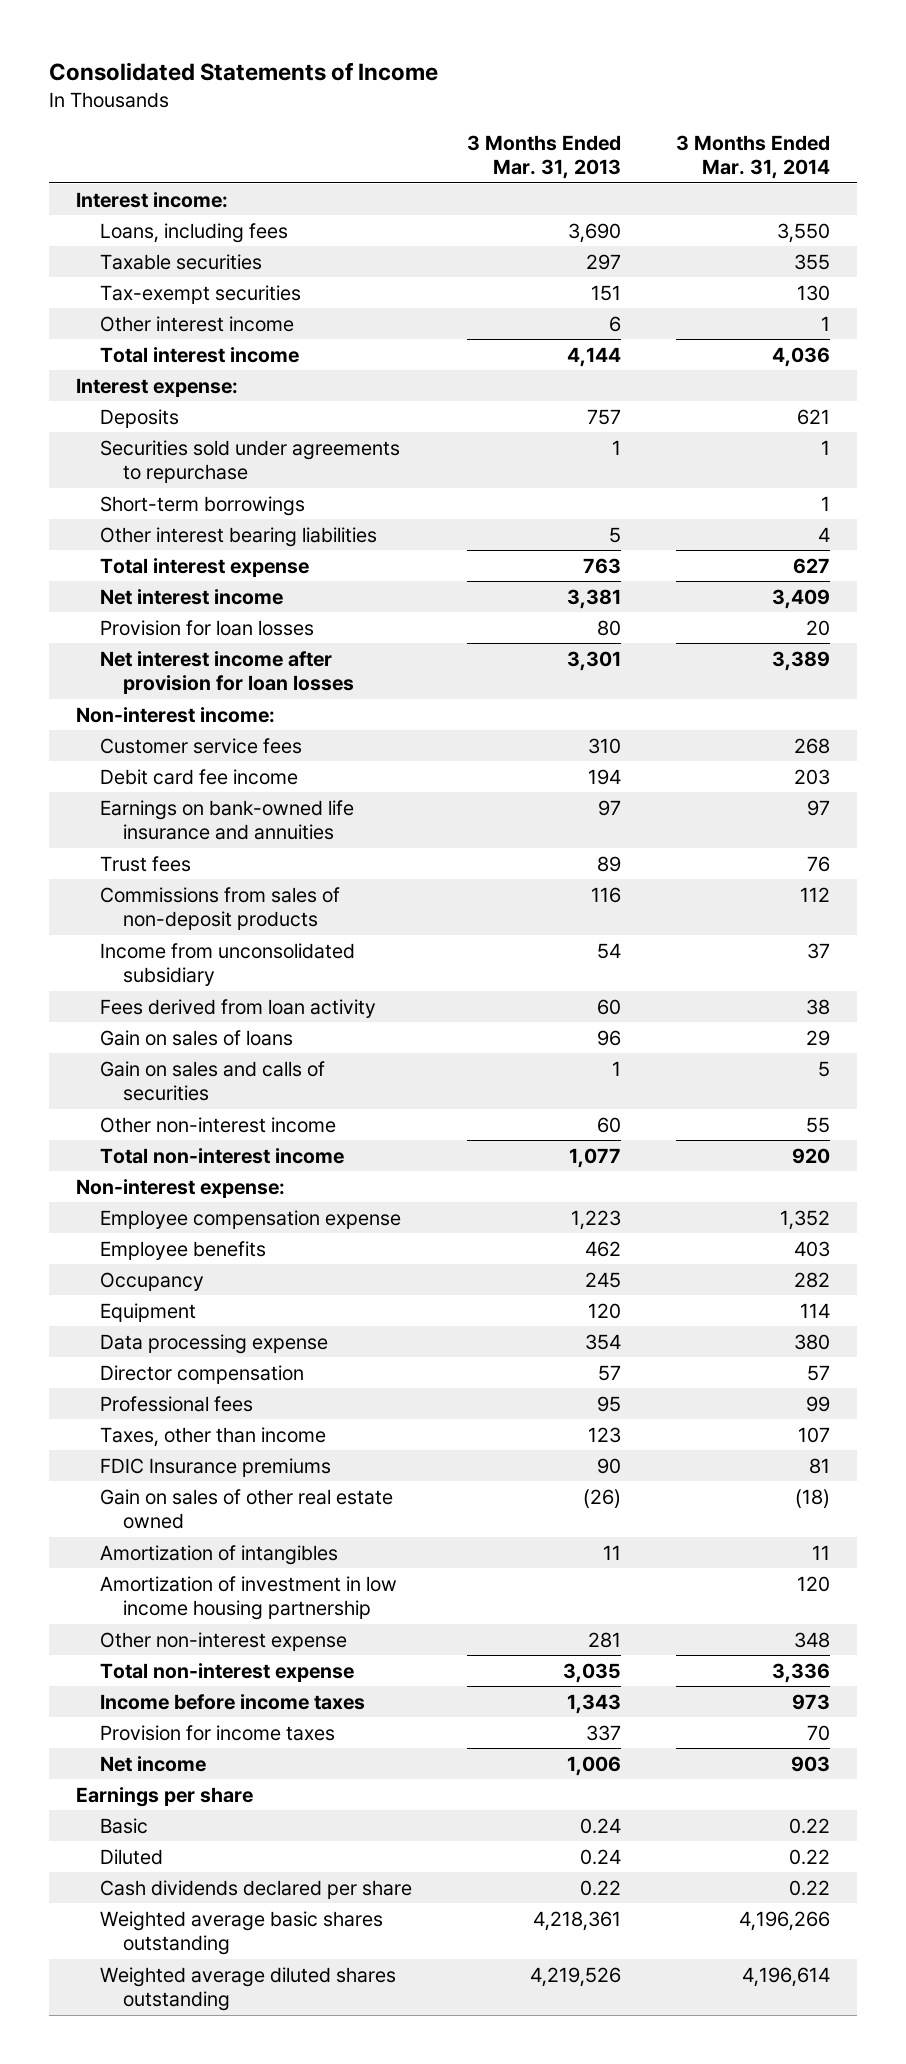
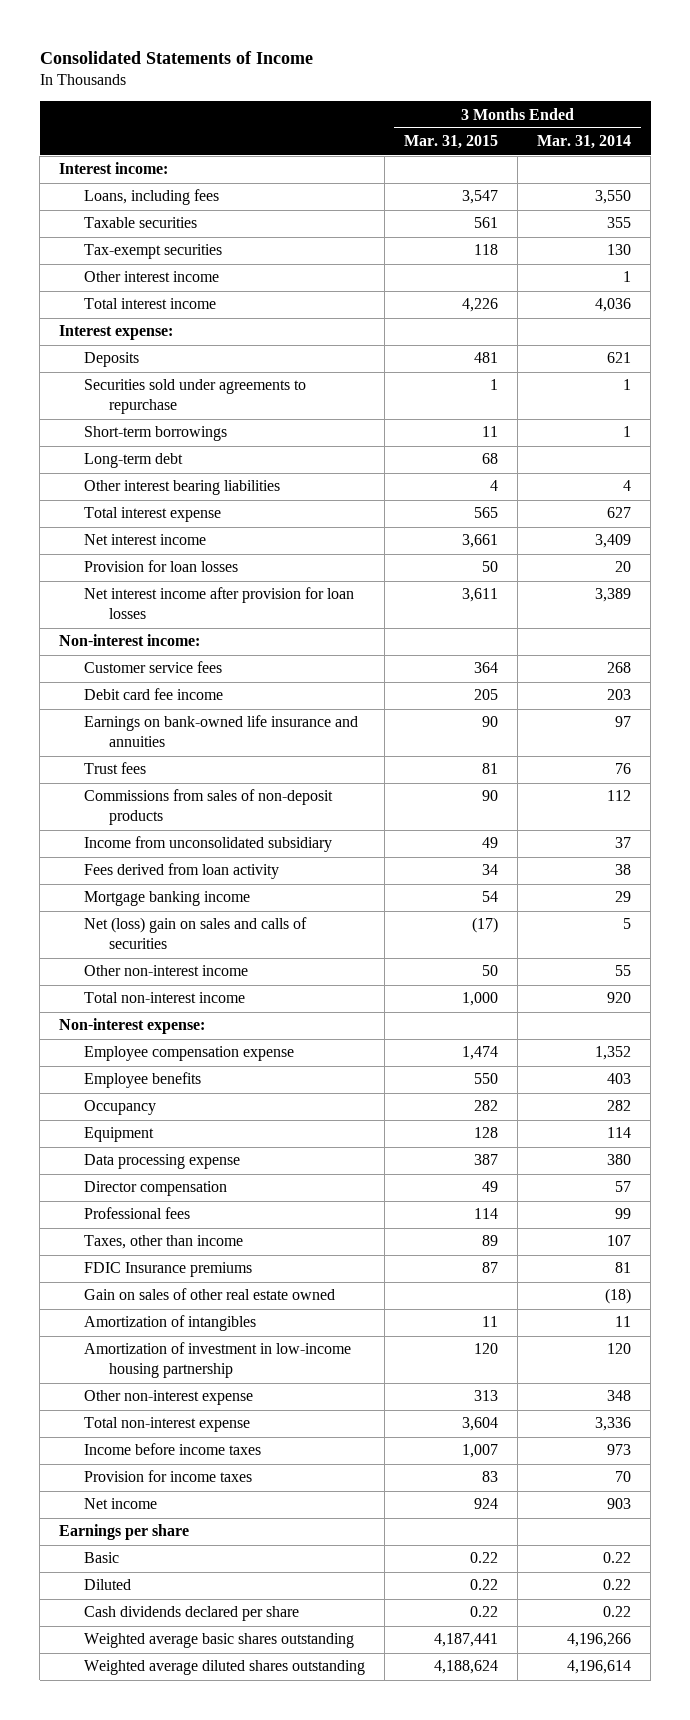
- | 3 Months Ended Mar. 31, 2013 | 3 Months Ended Mar. 31, 2014
+ | 3 Months Ended Mar. 31, 2015 | 3 Months Ended Mar. 31, 2014
+ Long-term debt | 68 |
- Gain on sales of loans | 96 | 29
- Gain on sales and calls of securities | 1 | 5
+ Mortgage banking income | 54 | 29
+ Net (loss) gain on sales and calls of securities | (17) | 5
- Amortization of investment in low income housing partnership | | 120
+ Amortization of investment in low-income housing partnership | 120 | 120

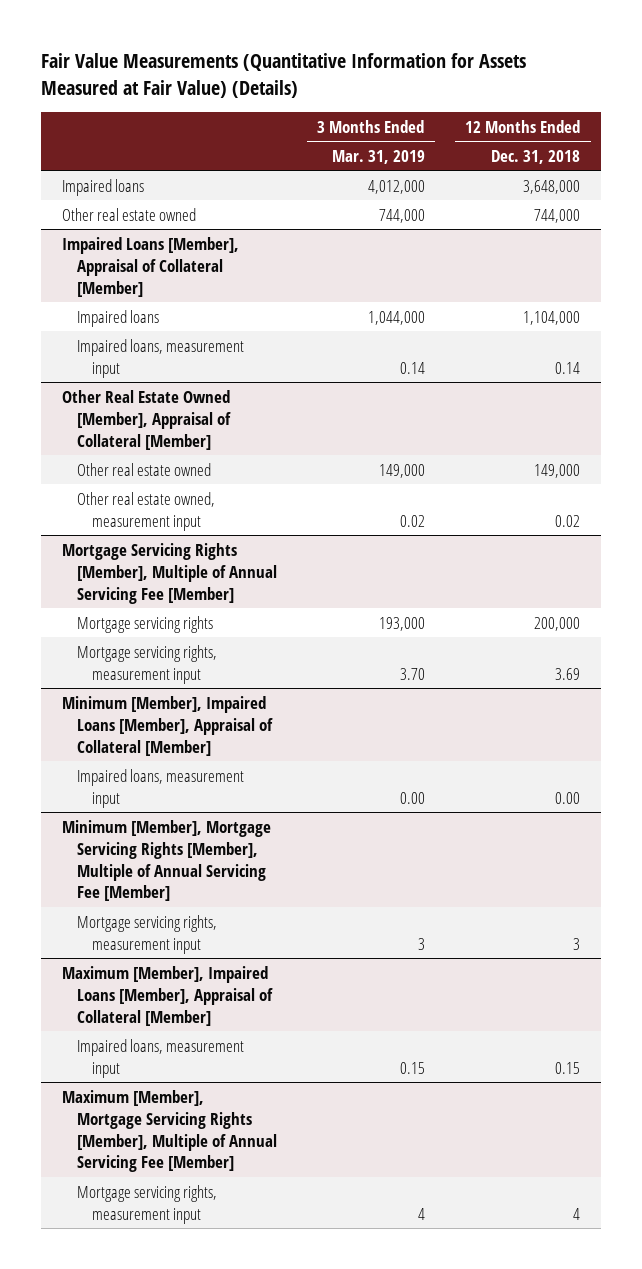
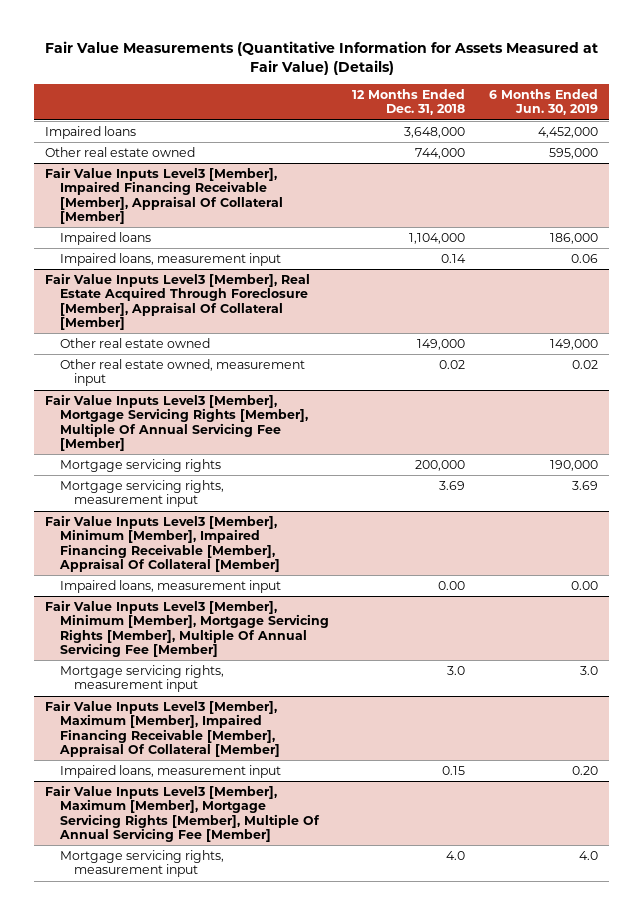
- | 3 Months Ended Mar. 31, 2019 | 12 Months Ended Dec. 31, 2018
+ | 12 Months Ended Dec. 31, 2018 | 6 Months Ended Jun. 30, 2019
- Impaired Loans [Member], Appraisal of Collateral [Member]
+ Fair Value Inputs Level3 [Member], Impaired Financing Receivable [Member], Appraisal Of Collateral [Member]
- Other Real Estate Owned [Member], Appraisal of Collateral [Member]
+ Fair Value Inputs Level3 [Member], Real Estate Acquired Through Foreclosure [Member], Appraisal Of Collateral [Member]
- Mortgage Servicing Rights [Member], Multiple of Annual Servicing Fee [Member]
+ Fair Value Inputs Level3 [Member], Mortgage Servicing Rights [Member], Multiple Of Annual Servicing Fee [Member]
- Minimum [Member], Impaired Loans [Member], Appraisal of Collateral [Member]
+ Fair Value Inputs Level3 [Member], Minimum [Member], Impaired Financing Receivable [Member], Appraisal Of Collateral [Member]
- Minimum [Member], Mortgage Servicing Rights [Member], Multiple of Annual Servicing Fee [Member]
- Mortgage servicing rights, measurement input | 3 | 3
- Maximum [Member], Impaired Loans [Member], Appraisal of Collateral [Member]
+ Fair Value Inputs Level3 [Member], Minimum [Member], Mortgage Servicing Rights [Member], Multiple Of Annual Servicing Fee [Member]
+ Mortgage servicing rights, measurement input | 3.0 | 3.0
+ Fair Value Inputs Level3 [Member], Maximum [Member], Impaired Financing Receivable [Member], Appraisal Of Collateral [Member]
- Maximum [Member], Mortgage Servicing Rights [Member], Multiple of Annual Servicing Fee [Member]
- Mortgage servicing rights, measurement input | 4 | 4
+ Fair Value Inputs Level3 [Member], Maximum [Member], Mortgage Servicing Rights [Member], Multiple Of Annual Servicing Fee [Member]
+ Mortgage servicing rights, measurement input | 4.0 | 4.0

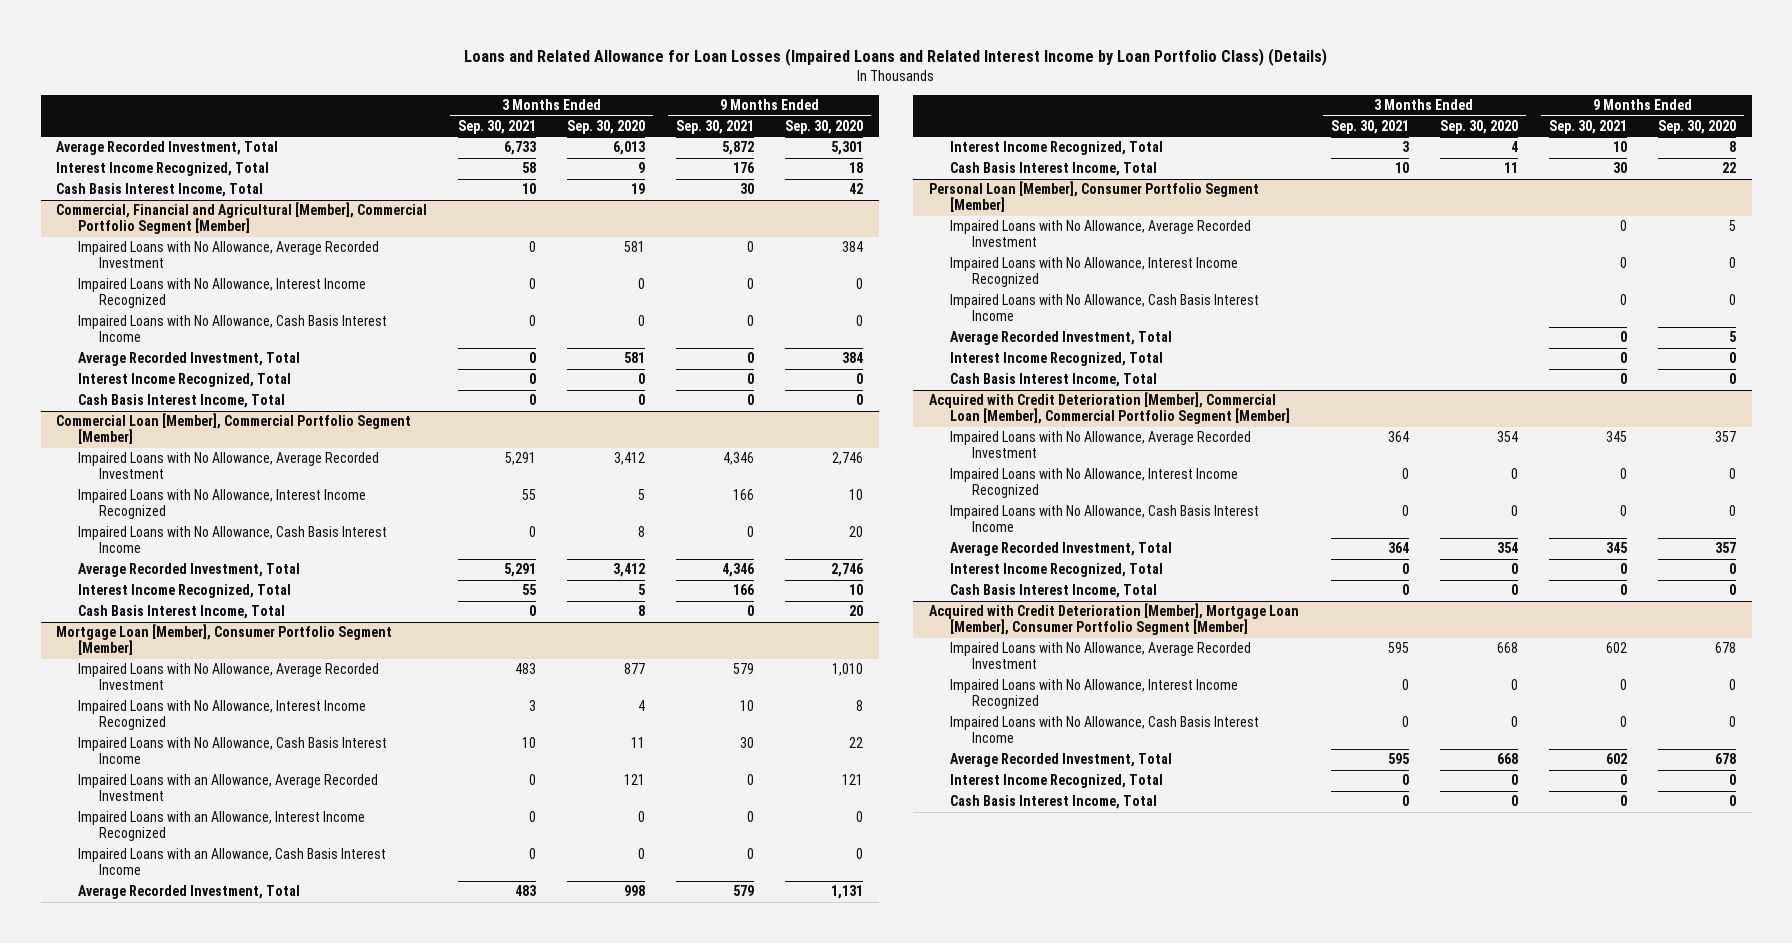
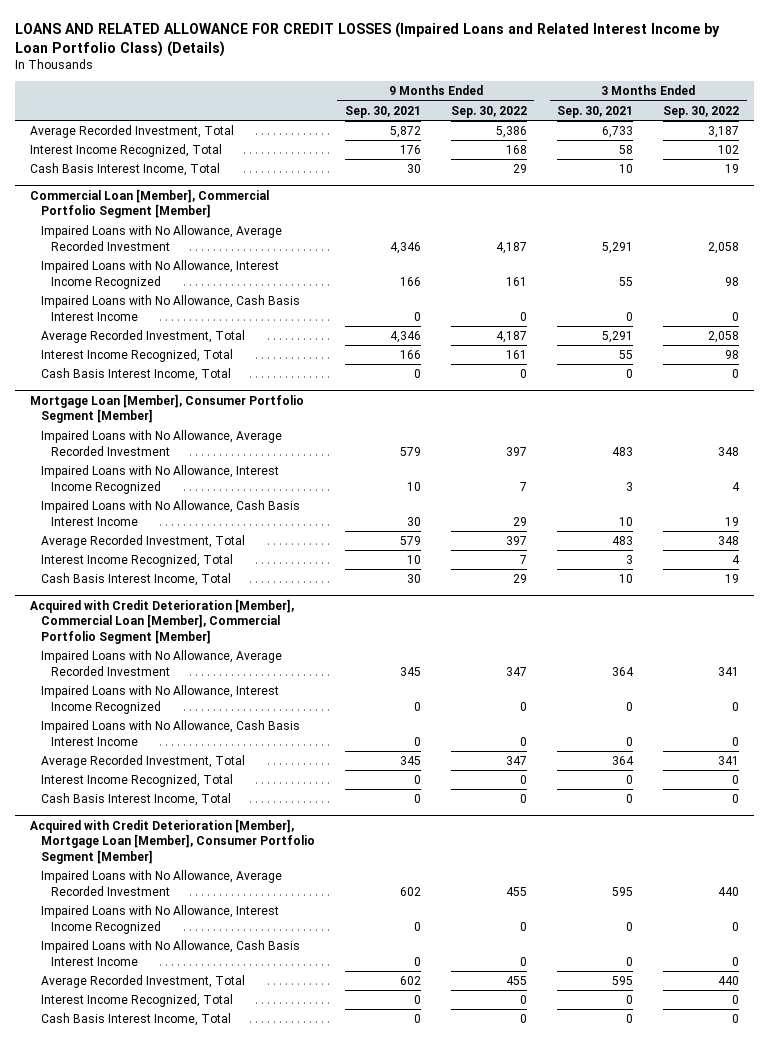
- Loans and Related Allowance for Loan Losses (Impaired Loans and Related Interest Income by Loan Portfolio Class) (Details)
+ LOANS AND RELATED ALLOWANCE FOR CREDIT LOSSES (Impaired Loans and Related Interest Income by Loan Portfolio Class) (Details)
- | 3 Months Ended Sep. 30, 2021 | 3 Months Ended Sep. 30, 2020 | 9 Months Ended Sep. 30, 2021 | 9 Months Ended Sep. 30, 2020
+ | 9 Months Ended Sep. 30, 2021 | 9 Months Ended Sep. 30, 2022 | 3 Months Ended Sep. 30, 2021 | 3 Months Ended Sep. 30, 2022
- Commercial, Financial and Agricultural [Member], Commercial Portfolio Segment [Member]
- Impaired Loans with No Allowance, Average Recorded Investment | 0 | 581 | 0 | 384
- Impaired Loans with No Allowance, Interest Income Recognized | 0 | 0 | 0 | 0
- Impaired Loans with No Allowance, Cash Basis Interest Income | 0 | 0 | 0 | 0
- Average Recorded Investment, Total | 0 | 581 | 0 | 384
- Interest Income Recognized, Total | 0 | 0 | 0 | 0
- Cash Basis Interest Income, Total | 0 | 0 | 0 | 0
@ Mortgage Loan [Member], Consumer Portfolio Segment [Member]
- Impaired Loans with an Allowance, Average Recorded Investment | 0 | 121 | 0 | 121
- Impaired Loans with an Allowance, Interest Income Recognized | 0 | 0 | 0 | 0
- Impaired Loans with an Allowance, Cash Basis Interest Income | 0 | 0 | 0 | 0
- Personal Loan [Member], Consumer Portfolio Segment [Member]
- Impaired Loans with No Allowance, Average Recorded Investment | | | 0 | 5
- Impaired Loans with No Allowance, Interest Income Recognized | | | 0 | 0
- Impaired Loans with No Allowance, Cash Basis Interest Income | | | 0 | 0
- Average Recorded Investment, Total | | | 0 | 5
- Interest Income Recognized, Total | | | 0 | 0
- Cash Basis Interest Income, Total | | | 0 | 0

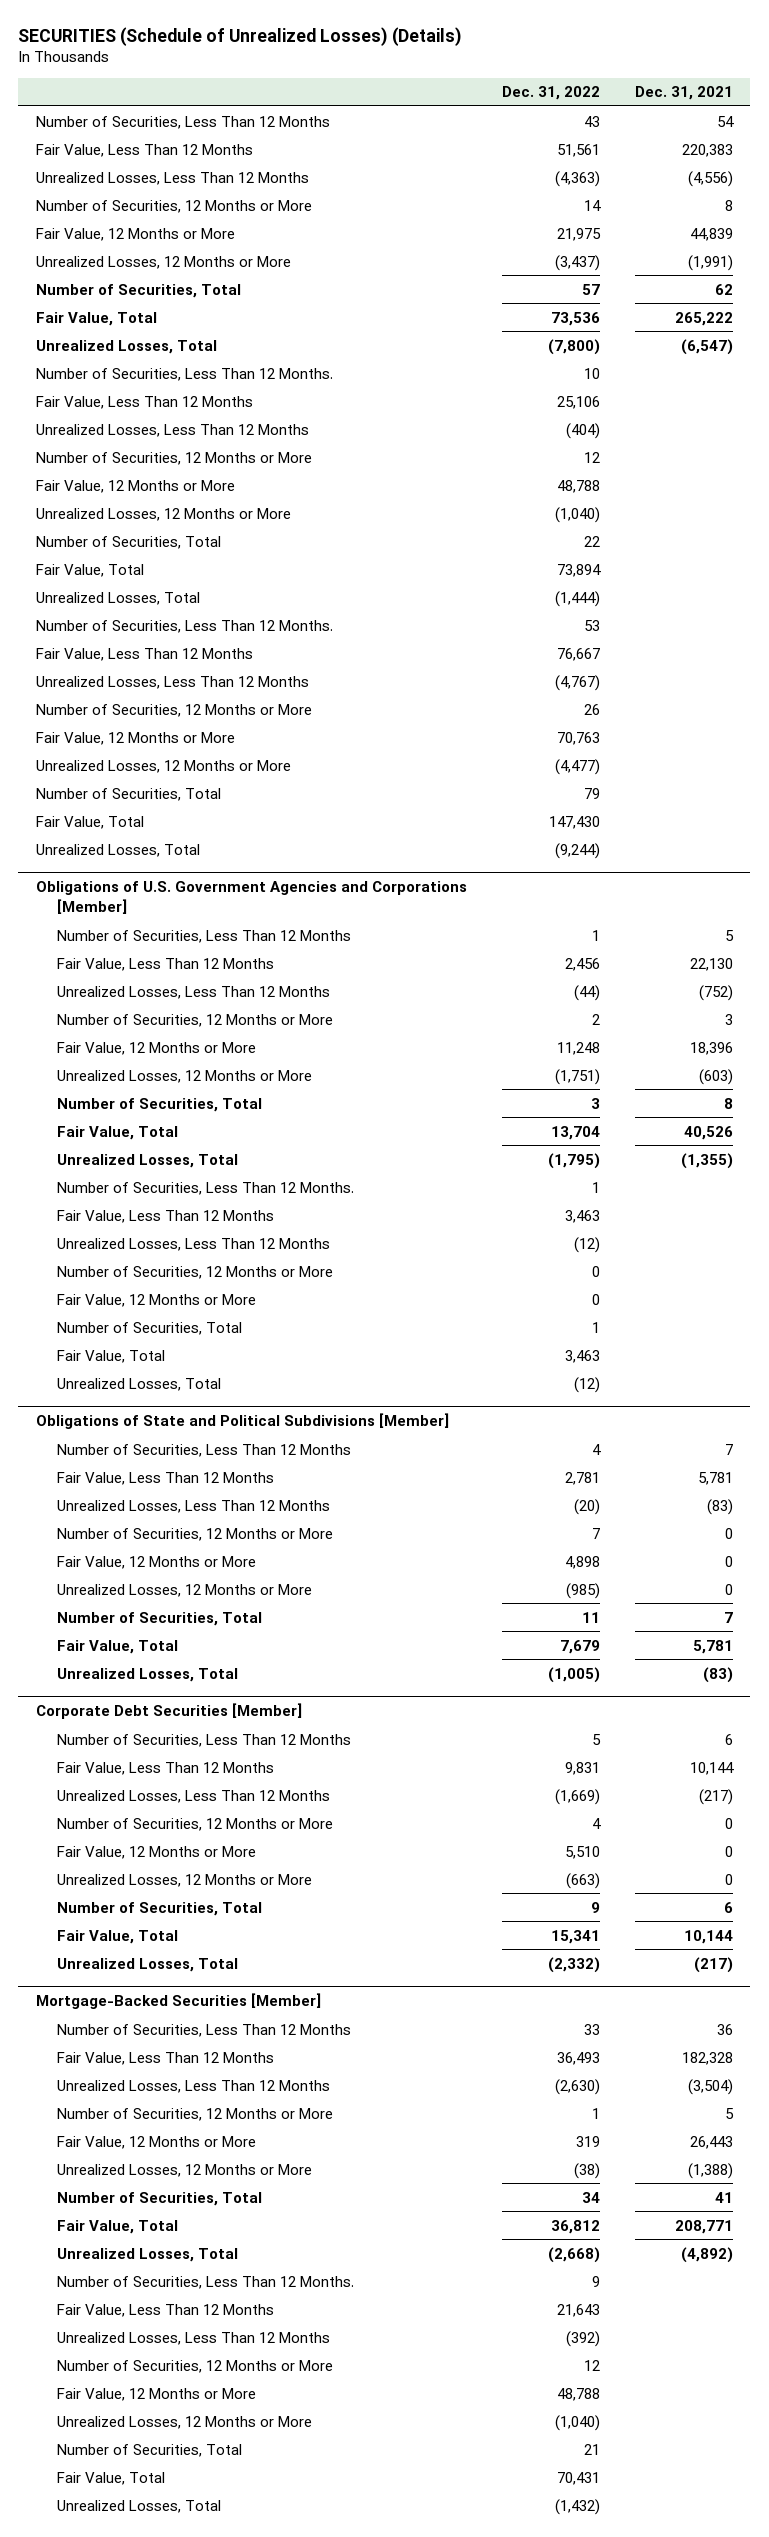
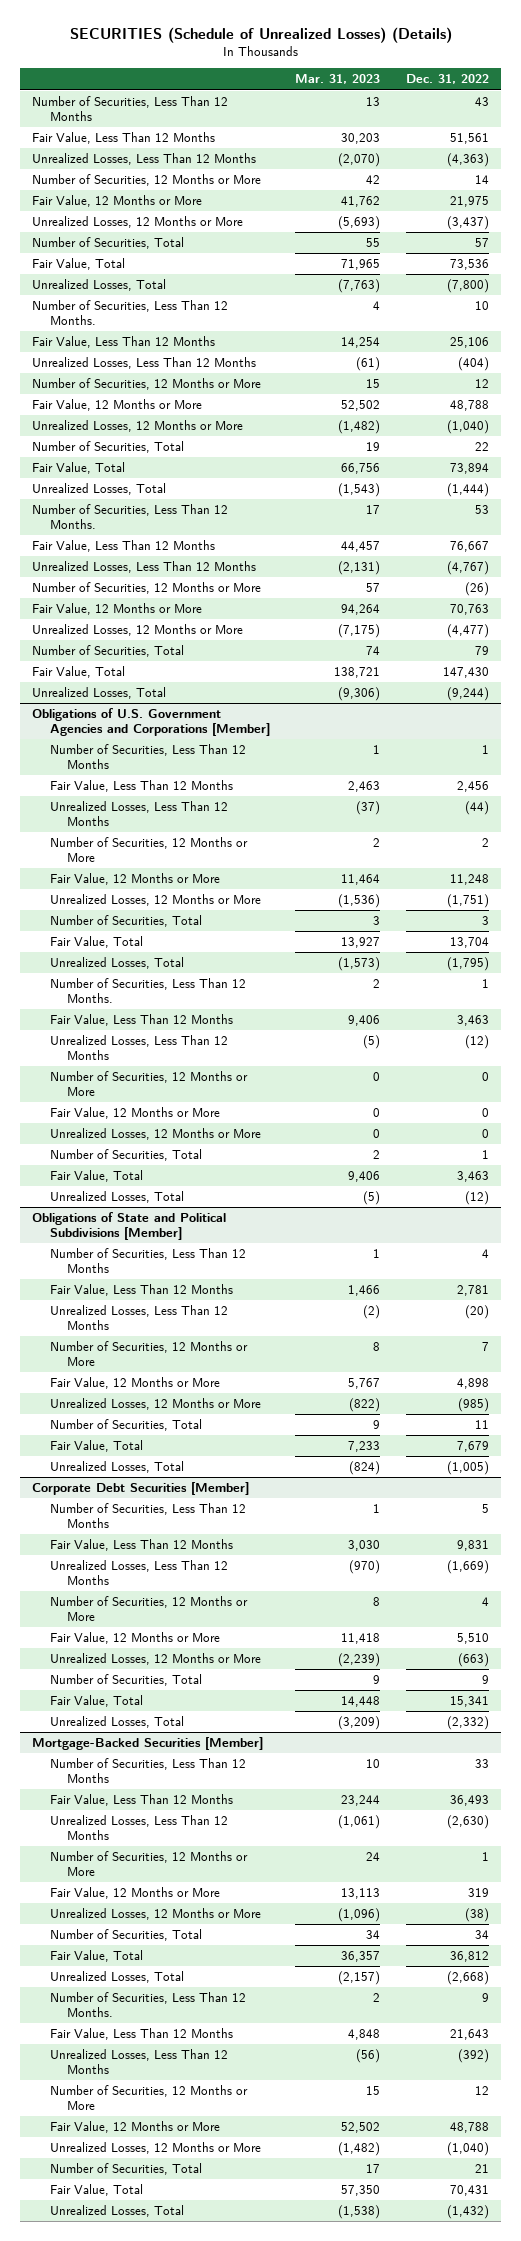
- | Dec. 31, 2022 | Dec. 31, 2021
+ | Mar. 31, 2023 | Dec. 31, 2022
- Number of Securities, 12 Months or More | 26 |
+ Number of Securities, 12 Months or More | 57 | (26)
@ Obligations of U.S. Government Agencies and Corporations [Member]
+ Unrealized Losses, 12 Months or More | 0 | 0

